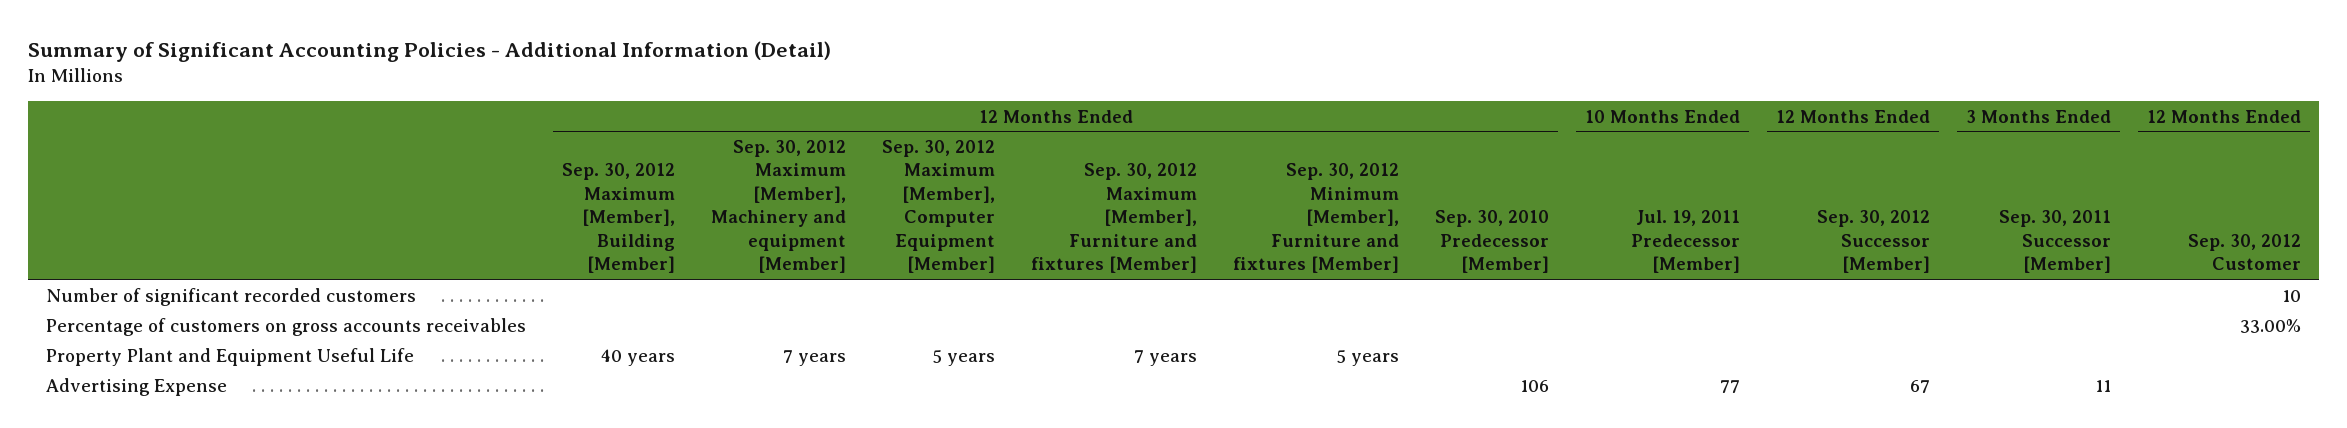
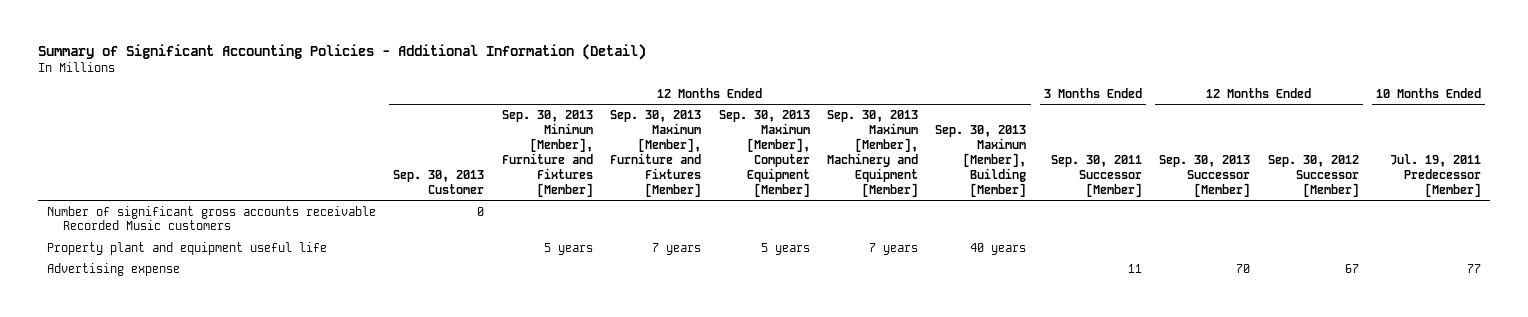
- | 12 Months Ended Sep. 30, 2012 Maximum [Member], Building [Member] | 12 Months Ended Sep. 30, 2012 Maximum [Member], Machinery and equipment [Member] | 12 Months Ended Sep. 30, 2012 Maximum [Member], Computer Equipment [Member] | 12 Months Ended Sep. 30, 2012 Maximum [Member], Furniture and fixtures [Member] | 12 Months Ended Sep. 30, 2012 Minimum [Member], Furniture and fixtures [Member] | 12 Months Ended Sep. 30, 2010 Predecessor [Member] | 10 Months Ended Jul. 19, 2011 Predecessor [Member] | 12 Months Ended Sep. 30, 2012 Successor [Member] | 3 Months Ended Sep. 30, 2011 Successor [Member] | 12 Months Ended Sep. 30, 2012 Customer
+ | 12 Months Ended Sep. 30, 2013 Customer | 12 Months Ended Sep. 30, 2013 Minimum [Member], Furniture and Fixtures [Member] | 12 Months Ended Sep. 30, 2013 Maximum [Member], Furniture and Fixtures [Member] | 12 Months Ended Sep. 30, 2013 Maximum [Member], Computer Equipment [Member] | 12 Months Ended Sep. 30, 2013 Maximum [Member], Machinery and Equipment [Member] | 12 Months Ended Sep. 30, 2013 Maximum [Member], Building [Member] | 3 Months Ended Sep. 30, 2011 Successor [Member] | 12 Months Ended Sep. 30, 2013 Successor [Member] | 12 Months Ended Sep. 30, 2012 Successor [Member] | 10 Months Ended Jul. 19, 2011 Predecessor [Member]
- Number of significant recorded customers | | | | | | | | | | 10
- Percentage of customers on gross accounts receivables | | | | | | | | | | 33.00%
- Property Plant and Equipment Useful Life | 40 years | 7 years | 5 years | 7 years | 5 years | | | | |
- Advertising Expense | | | | | | 106 | 77 | 67 | 11 |
+ Number of significant gross accounts receivable Recorded Music customers | 0 | | | | | | | | |
+ Property plant and equipment useful life | | 5 years | 7 years | 5 years | 7 years | 40 years | | | |
+ Advertising expense | | | | | | | 11 | 70 | 67 | 77

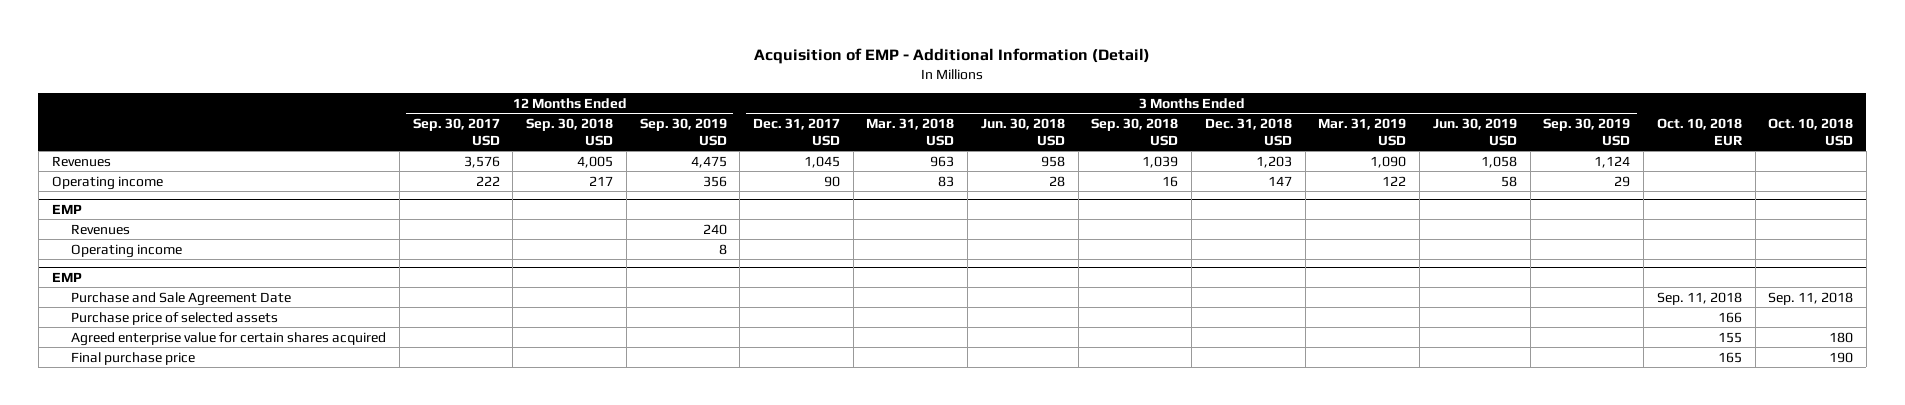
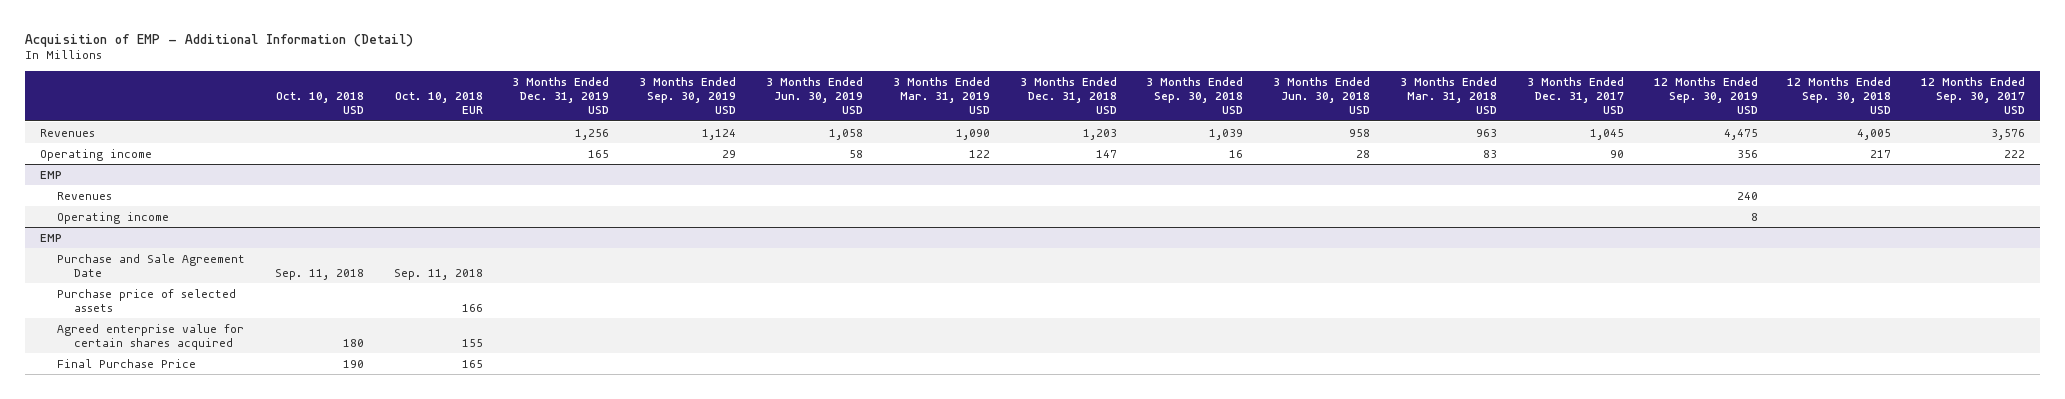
- | 12 Months Ended Sep. 30, 2017 USD | 12 Months Ended Sep. 30, 2018 USD | 12 Months Ended Sep. 30, 2019 USD | 3 Months Ended Dec. 31, 2017 USD | 3 Months Ended Mar. 31, 2018 USD | 3 Months Ended Jun. 30, 2018 USD | 3 Months Ended Sep. 30, 2018 USD | 3 Months Ended Dec. 31, 2018 USD | 3 Months Ended Mar. 31, 2019 USD | 3 Months Ended Jun. 30, 2019 USD | 3 Months Ended Sep. 30, 2019 USD | Oct. 10, 2018 EUR | Oct. 10, 2018 USD
+ | Oct. 10, 2018 USD | Oct. 10, 2018 EUR | 3 Months Ended Dec. 31, 2019 USD | 3 Months Ended Sep. 30, 2019 USD | 3 Months Ended Jun. 30, 2019 USD | 3 Months Ended Mar. 31, 2019 USD | 3 Months Ended Dec. 31, 2018 USD | 3 Months Ended Sep. 30, 2018 USD | 3 Months Ended Jun. 30, 2018 USD | 3 Months Ended Mar. 31, 2018 USD | 3 Months Ended Dec. 31, 2017 USD | 12 Months Ended Sep. 30, 2019 USD | 12 Months Ended Sep. 30, 2018 USD | 12 Months Ended Sep. 30, 2017 USD
@ EMP
- Final purchase price | | | | | | | | | | | | 165 | 190
+ Final Purchase Price | 190 | 165 | | | | | | | | | | | |

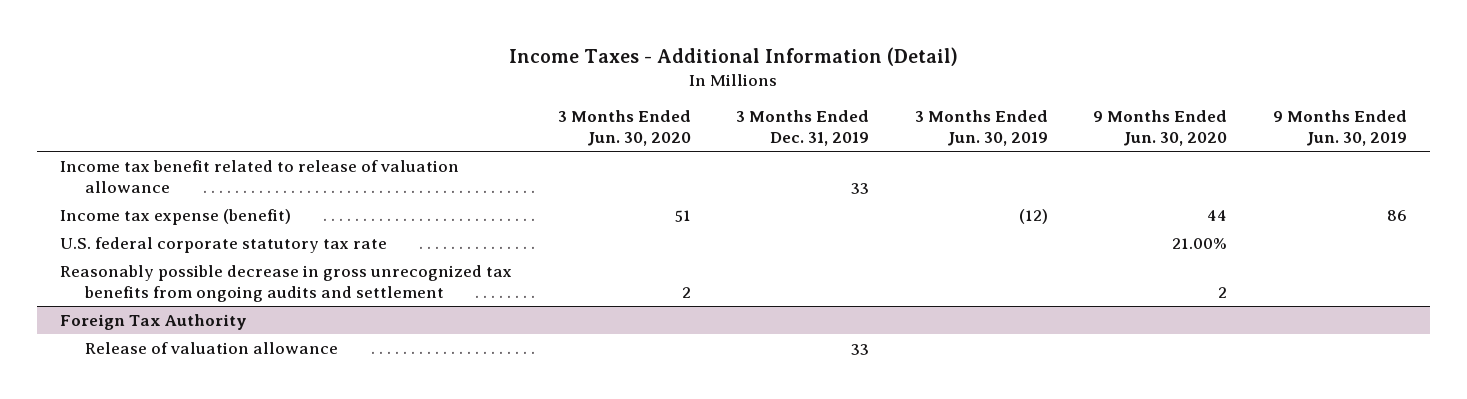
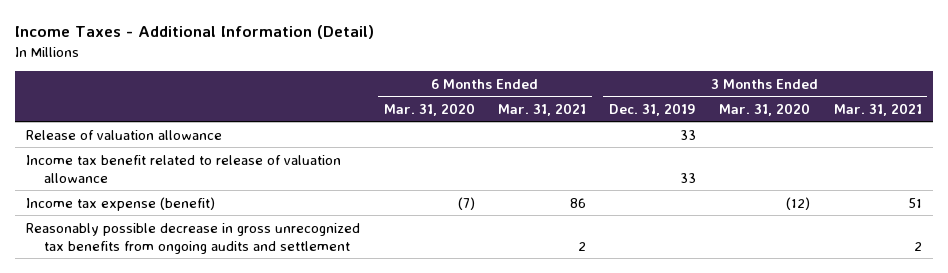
- | 3 Months Ended Jun. 30, 2020 | 3 Months Ended Dec. 31, 2019 | 3 Months Ended Jun. 30, 2019 | 9 Months Ended Jun. 30, 2020 | 9 Months Ended Jun. 30, 2019
+ | 6 Months Ended Mar. 31, 2020 | 6 Months Ended Mar. 31, 2021 | 3 Months Ended Dec. 31, 2019 | 3 Months Ended Mar. 31, 2020 | 3 Months Ended Mar. 31, 2021
+ Release of valuation allowance | | | 33 | |
- U.S. federal corporate statutory tax rate | | | | 21.00% |
- Foreign Tax Authority
- Release of valuation allowance | | 33 | | |

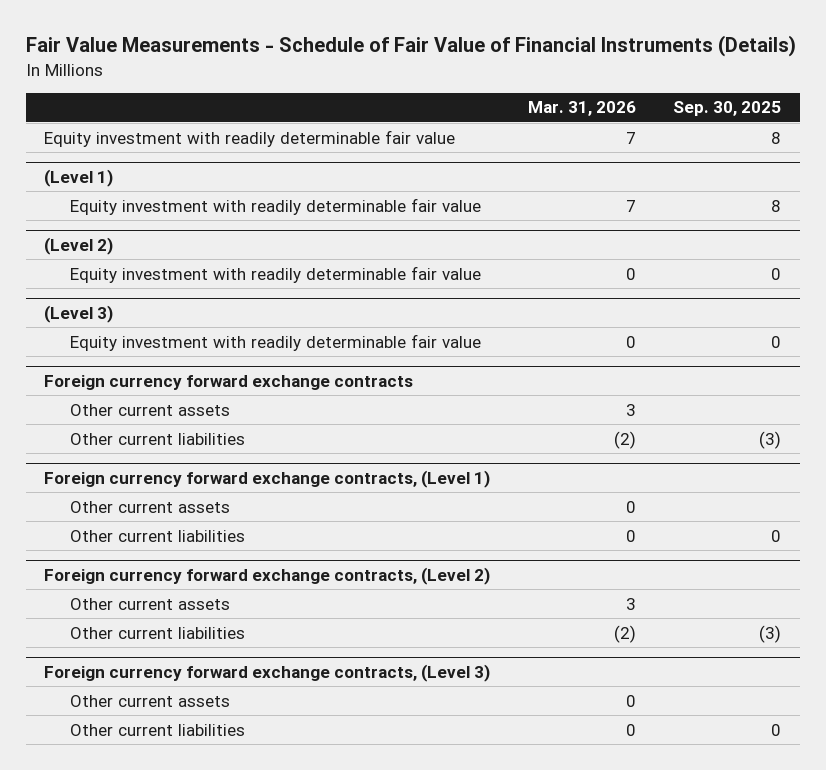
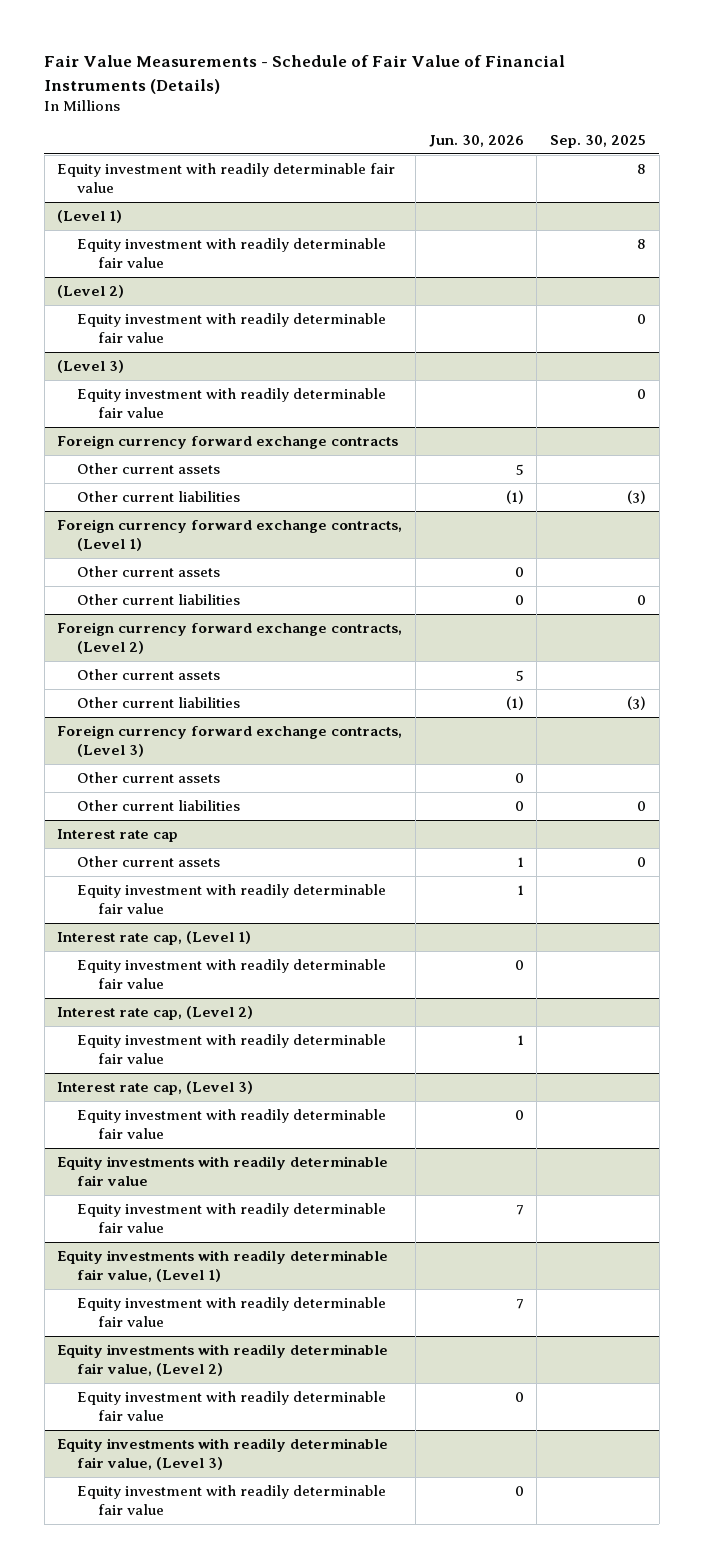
- | Mar. 31, 2026 | Sep. 30, 2025
+ | Jun. 30, 2026 | Sep. 30, 2025
+ Interest rate cap
+ Other current assets | 1 | 0
+ Equity investment with readily determinable fair value | 1 |
+ Interest rate cap, (Level 1)
+ Equity investment with readily determinable fair value | 0 |
+ Interest rate cap, (Level 2)
+ Equity investment with readily determinable fair value | 1 |
+ Interest rate cap, (Level 3)
+ Equity investment with readily determinable fair value | 0 |
+ Equity investments with readily determinable fair value
+ Equity investment with readily determinable fair value | 7 |
+ Equity investments with readily determinable fair value, (Level 1)
+ Equity investment with readily determinable fair value | 7 |
+ Equity investments with readily determinable fair value, (Level 2)
+ Equity investment with readily determinable fair value | 0 |
+ Equity investments with readily determinable fair value, (Level 3)
+ Equity investment with readily determinable fair value | 0 |

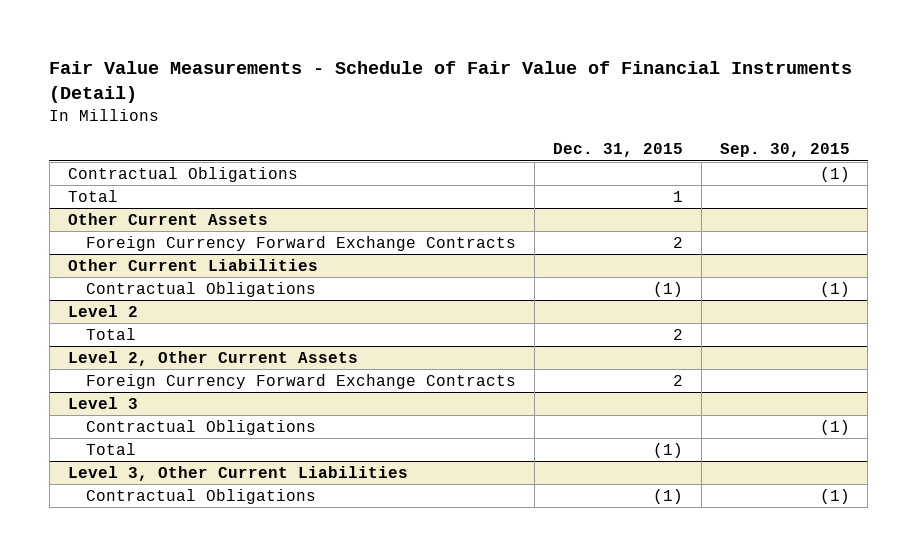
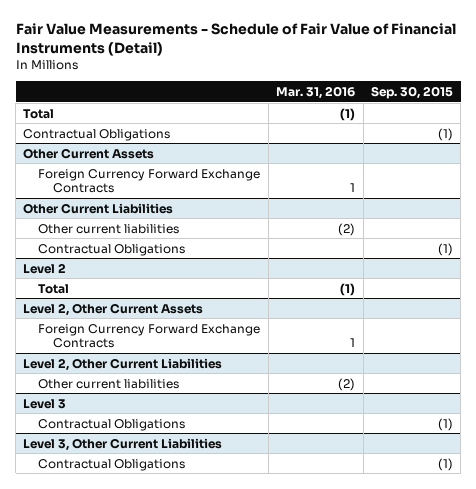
- | Dec. 31, 2015 | Sep. 30, 2015
+ | Mar. 31, 2016 | Sep. 30, 2015
moved down: Contractual Obligations | | (1)
@ Other Current Liabilities
+ Other current liabilities | (2) |
+ Level 2, Other Current Liabilities
+ Other current liabilities | (2) |
@ Level 3
- Total | (1) |

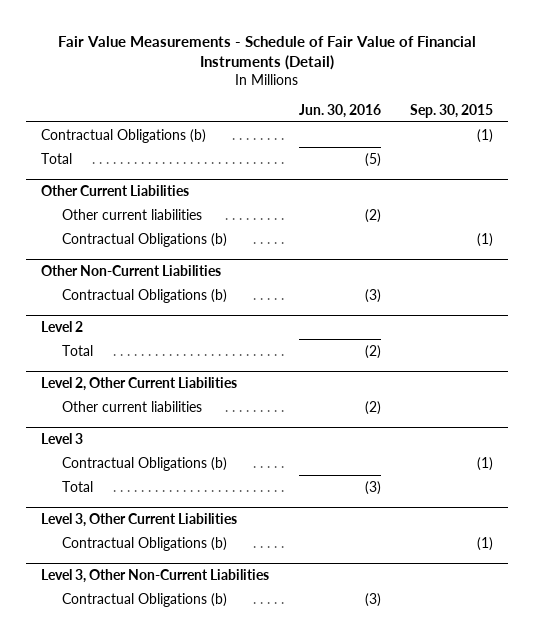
- | Mar. 31, 2016 | Sep. 30, 2015
+ | Jun. 30, 2016 | Sep. 30, 2015
+ Contractual Obligations (b) | | (1)
- Contractual Obligations | | (1)
- Other Current Assets
- Foreign Currency Forward Exchange Contracts | 1 |
@ Other Current Liabilities
- Contractual Obligations | | (1)
+ Contractual Obligations (b) | | (1)
+ Other Non-Current Liabilities
+ Contractual Obligations (b) | (3) |
- Level 2, Other Current Assets
- Foreign Currency Forward Exchange Contracts | 1 |
@ Level 3
- Contractual Obligations | | (1)
+ Contractual Obligations (b) | | (1)
+ Total | (3) |
@ Level 3, Other Current Liabilities
- Contractual Obligations | | (1)
+ Contractual Obligations (b) | | (1)
+ Level 3, Other Non-Current Liabilities
+ Contractual Obligations (b) | (3) |

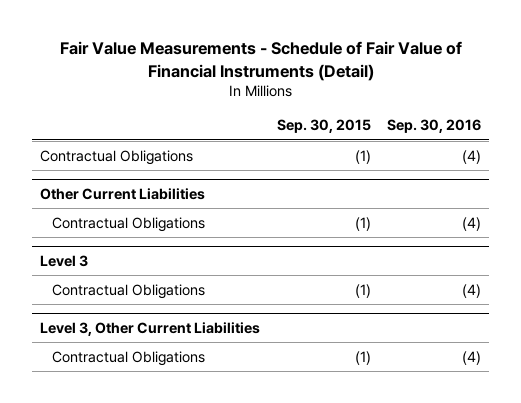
- | Jun. 30, 2016 | Sep. 30, 2015
+ | Sep. 30, 2015 | Sep. 30, 2016
- Contractual Obligations (b) | | (1)
- Total | (5) |
+ Contractual Obligations | (1) | (4)
@ Other Current Liabilities
- Other current liabilities | (2) |
- Contractual Obligations (b) | | (1)
- Other Non-Current Liabilities
- Contractual Obligations (b) | (3) |
- Level 2
- Total | (2) |
- Level 2, Other Current Liabilities
- Other current liabilities | (2) |
@ Other Current Liabilities
+ Contractual Obligations | (1) | (4)
@ Level 3
- Contractual Obligations (b) | | (1)
- Total | (3) |
+ Contractual Obligations | (1) | (4)
@ Level 3, Other Current Liabilities
- Contractual Obligations (b) | | (1)
- Level 3, Other Non-Current Liabilities
- Contractual Obligations (b) | (3) |
@ Level 3, Other Current Liabilities
+ Contractual Obligations | (1) | (4)

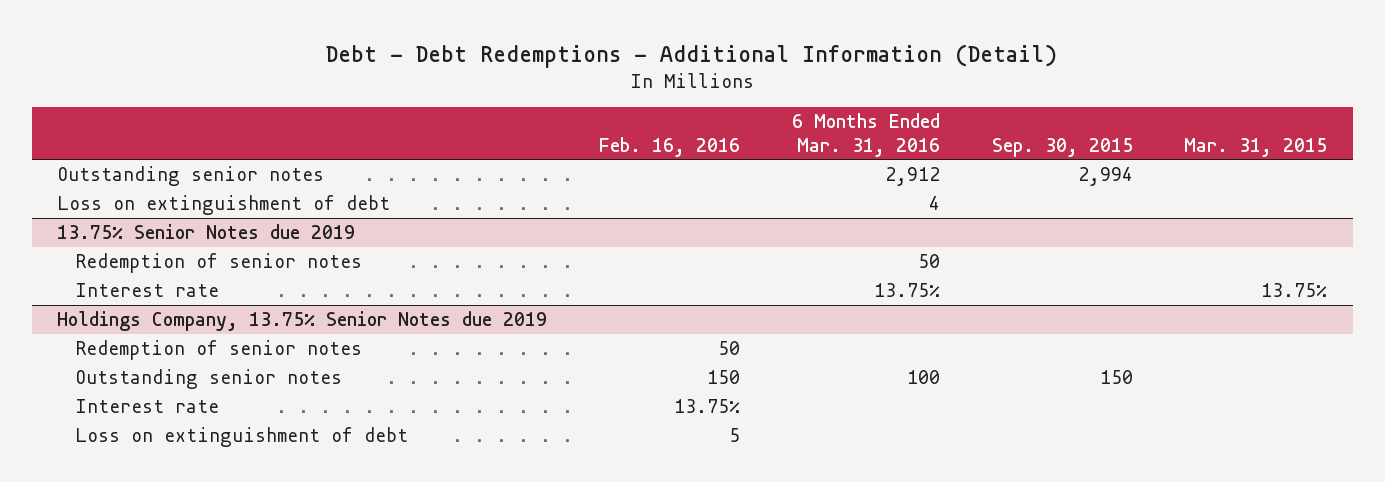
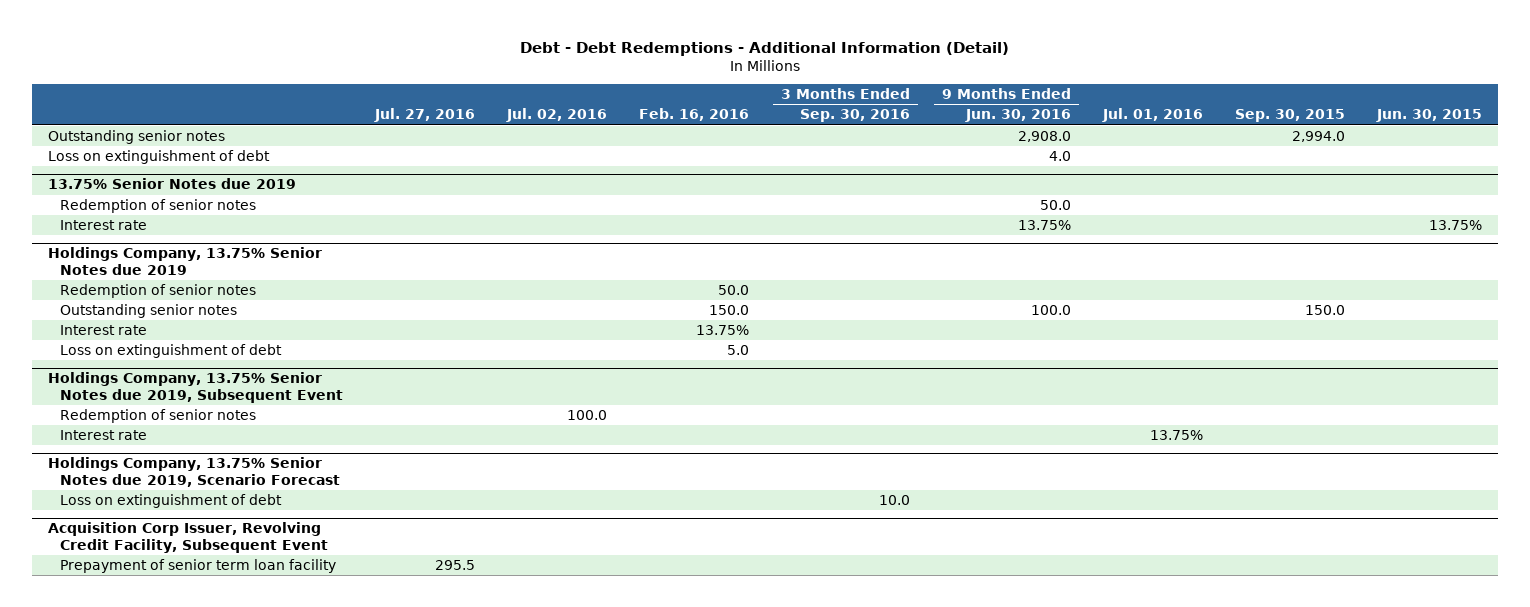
- | Feb. 16, 2016 | 6 Months Ended Mar. 31, 2016 | Sep. 30, 2015 | Mar. 31, 2015
+ | Jul. 27, 2016 | Jul. 02, 2016 | Feb. 16, 2016 | 3 Months Ended Sep. 30, 2016 | 9 Months Ended Jun. 30, 2016 | Jul. 01, 2016 | Sep. 30, 2015 | Jun. 30, 2015
- Outstanding senior notes | | 2,912 | 2,994 |
+ Outstanding senior notes | | | | | 2,908.0 | | 2,994.0 |
@ Holdings Company, 13.75% Senior Notes due 2019
- Redemption of senior notes | 50 | | |
- Outstanding senior notes | 150 | 100 | 150 |
+ Redemption of senior notes | | | 50.0 | | | | |
+ Outstanding senior notes | | | 150.0 | | 100.0 | | 150.0 |
- Loss on extinguishment of debt | 5 | | |
+ Loss on extinguishment of debt | | | 5.0 | | | | |
+ Holdings Company, 13.75% Senior Notes due 2019, Subsequent Event
+ Redemption of senior notes | | 100.0 | | | | | |
+ Interest rate | | | | | | 13.75% | |
+ Holdings Company, 13.75% Senior Notes due 2019, Scenario Forecast
+ Loss on extinguishment of debt | | | | 10.0 | | | |
+ Acquisition Corp Issuer, Revolving Credit Facility, Subsequent Event
+ Prepayment of senior term loan facility | 295.5 | | | | | | |

